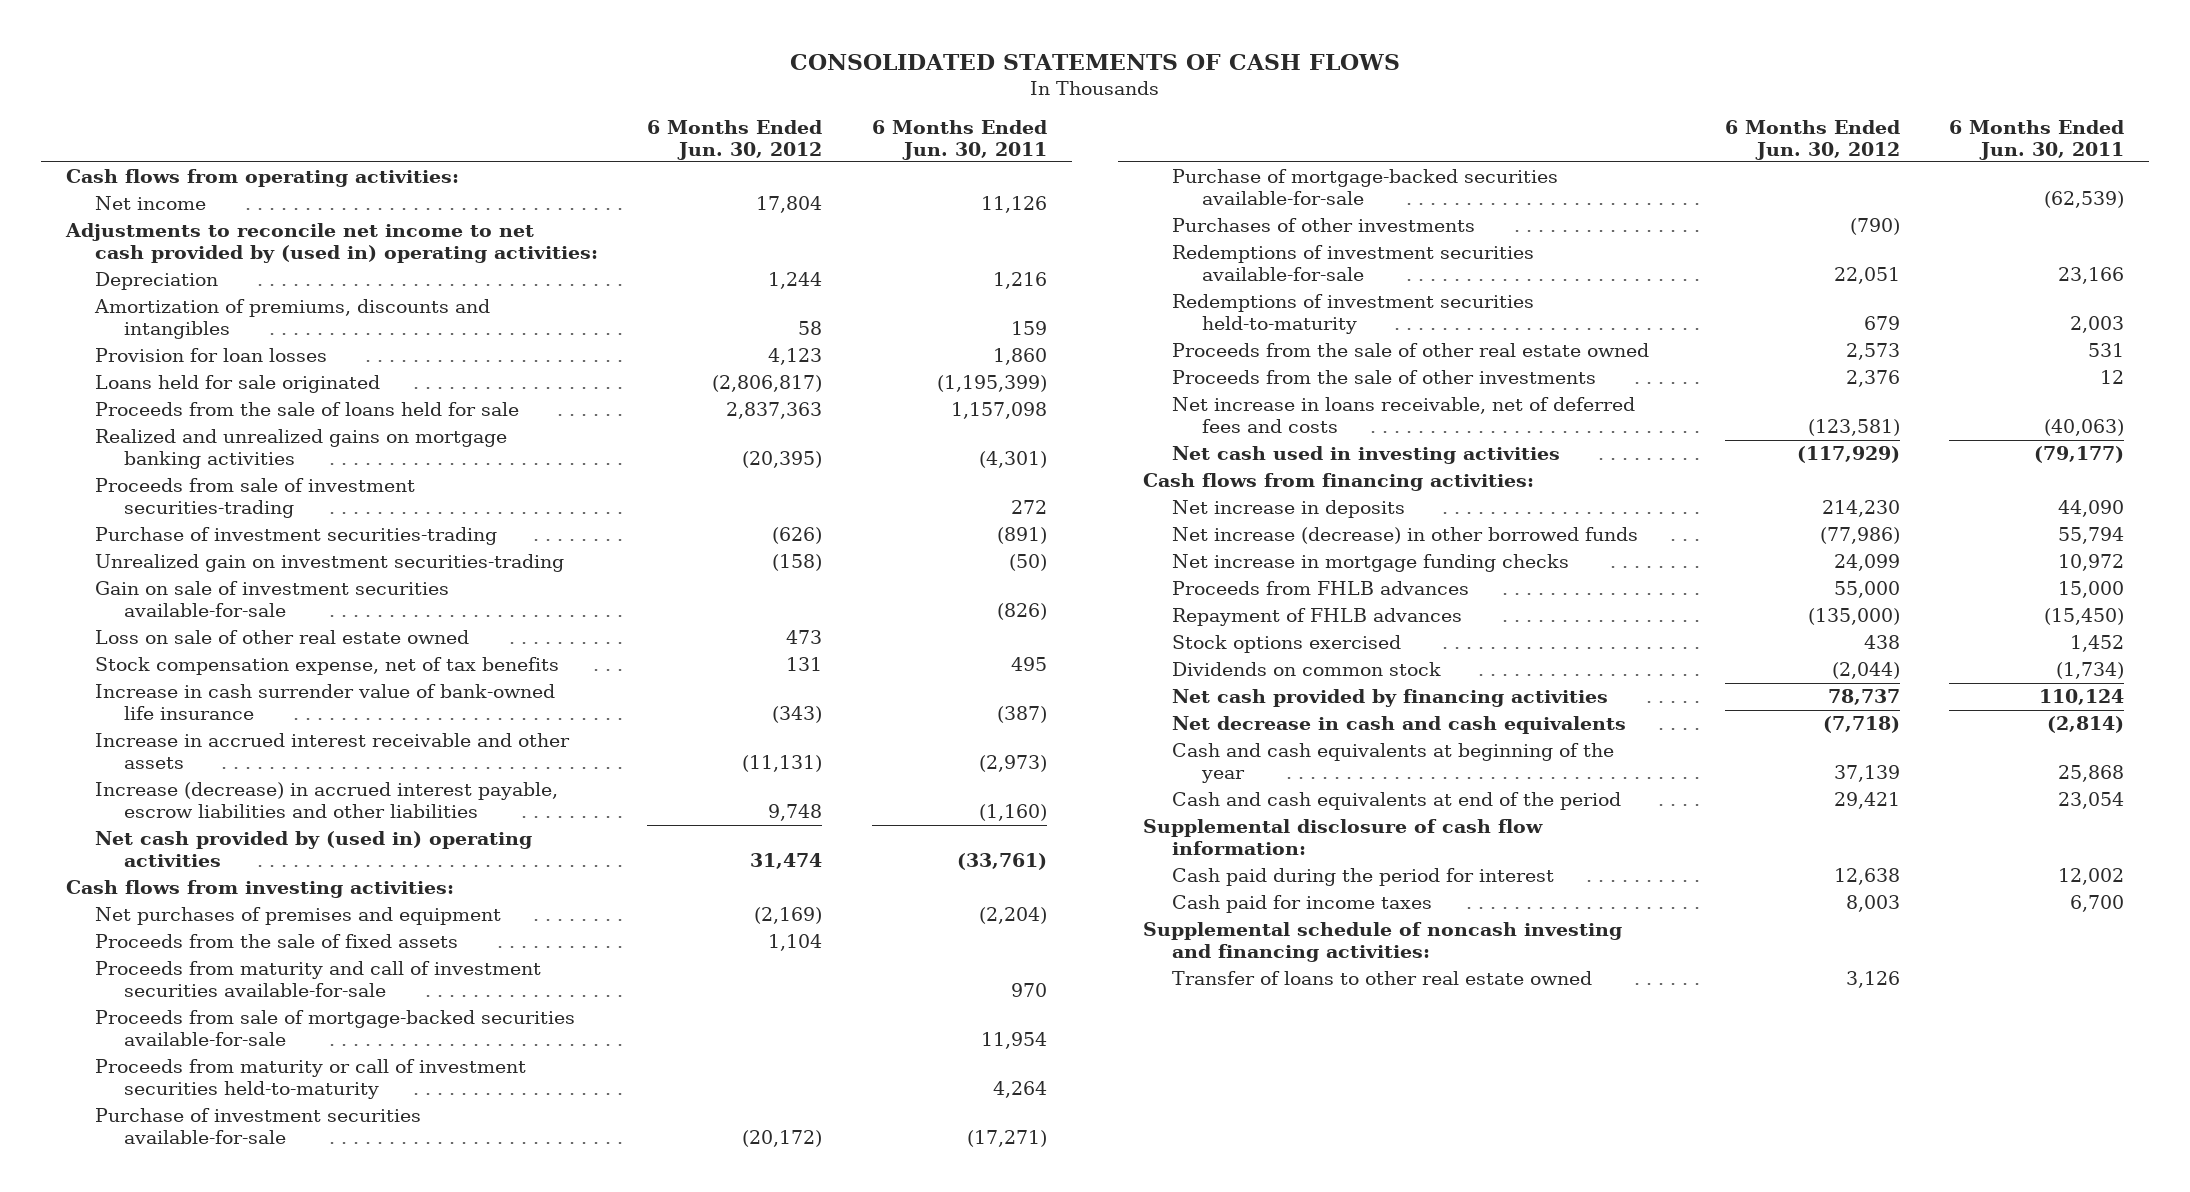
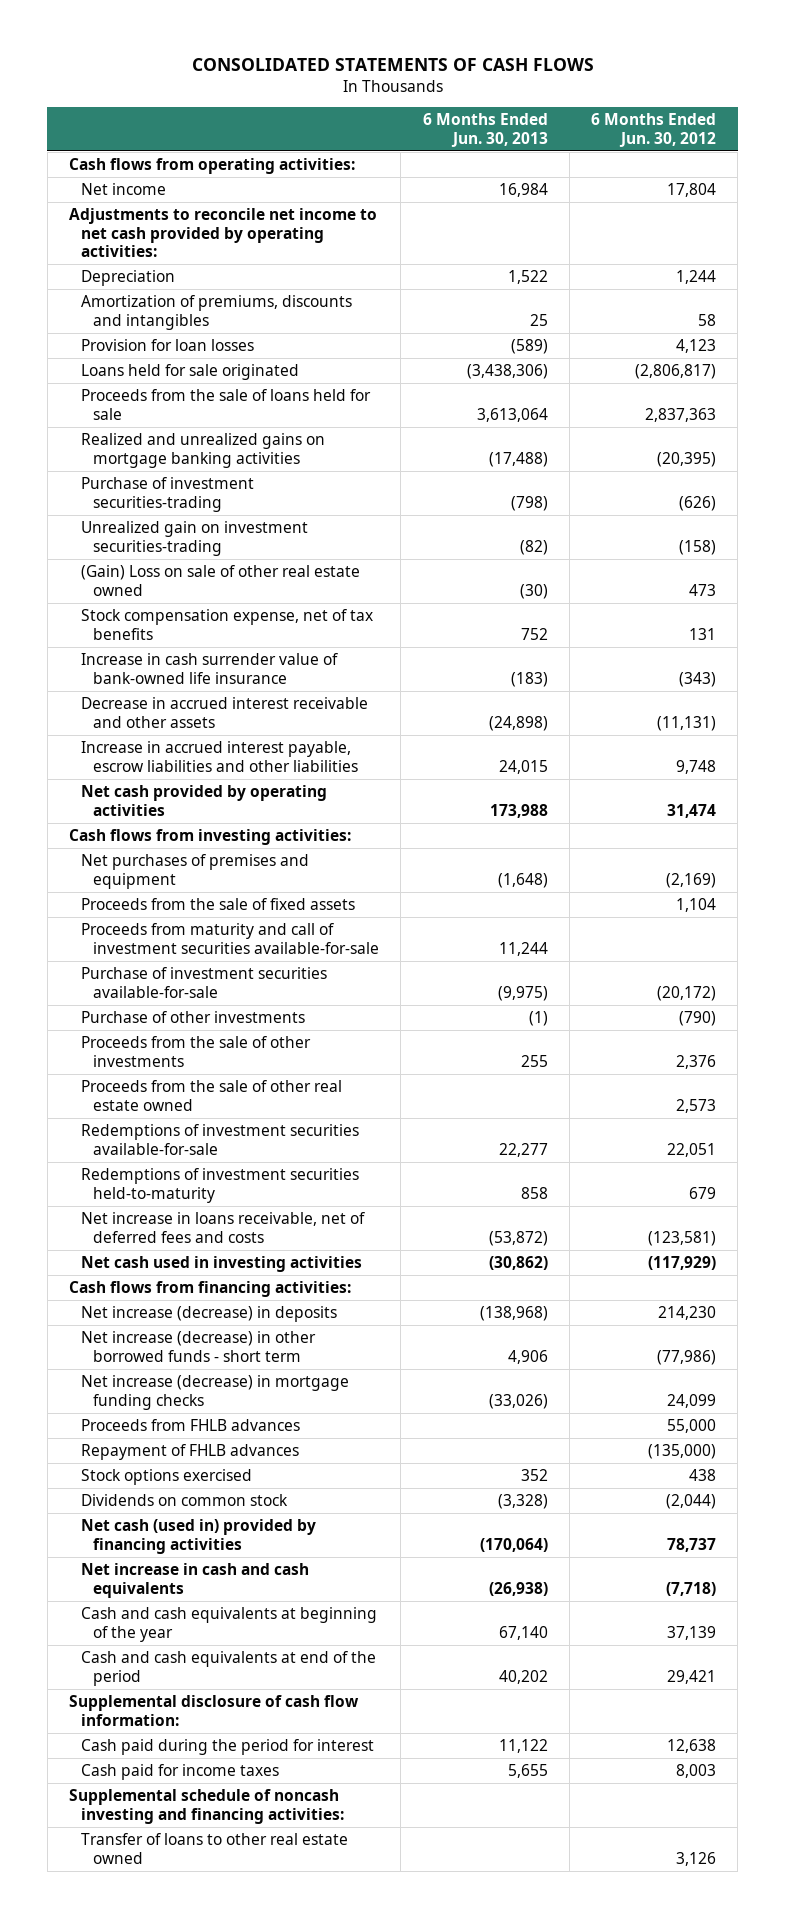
- | 6 Months Ended Jun. 30, 2012 | 6 Months Ended Jun. 30, 2011
+ | 6 Months Ended Jun. 30, 2013 | 6 Months Ended Jun. 30, 2012
- Adjustments to reconcile net income to net cash provided by (used in) operating activities:
+ Adjustments to reconcile net income to net cash provided by operating activities:
- Proceeds from sale of investment securities-trading | | 272
- Gain on sale of investment securities available-for-sale | | (826)
- Loss on sale of other real estate owned | 473 |
+ (Gain) Loss on sale of other real estate owned | (30) | 473
- Increase in accrued interest receivable and other assets | (11,131) | (2,973)
- Increase (decrease) in accrued interest payable, escrow liabilities and other liabilities | 9,748 | (1,160)
- Net cash provided by (used in) operating activities | 31,474 | (33,761)
+ Decrease in accrued interest receivable and other assets | (24,898) | (11,131)
+ Increase in accrued interest payable, escrow liabilities and other liabilities | 24,015 | 9,748
+ Net cash provided by operating activities | 173,988 | 31,474
- Proceeds from sale of mortgage-backed securities available-for-sale | | 11,954
- Proceeds from maturity or call of investment securities held-to-maturity | | 4,264
- Purchase of mortgage-backed securities available-for-sale | | (62,539)
- Purchases of other investments | (790) |
+ Purchase of other investments | (1) | (790)
moved up: Proceeds from the sale of other investments | 255 | 2,376
moved up: Proceeds from the sale of other real estate owned | | 2,573
- Net increase in deposits | 214,230 | 44,090
- Net increase (decrease) in other borrowed funds | (77,986) | 55,794
- Net increase in mortgage funding checks | 24,099 | 10,972
+ Net increase (decrease) in deposits | (138,968) | 214,230
+ Net increase (decrease) in other borrowed funds - short term | 4,906 | (77,986)
+ Net increase (decrease) in mortgage funding checks | (33,026) | 24,099
- Net cash provided by financing activities | 78,737 | 110,124
- Net decrease in cash and cash equivalents | (7,718) | (2,814)
+ Net cash (used in) provided by financing activities | (170,064) | 78,737
+ Net increase in cash and cash equivalents | (26,938) | (7,718)

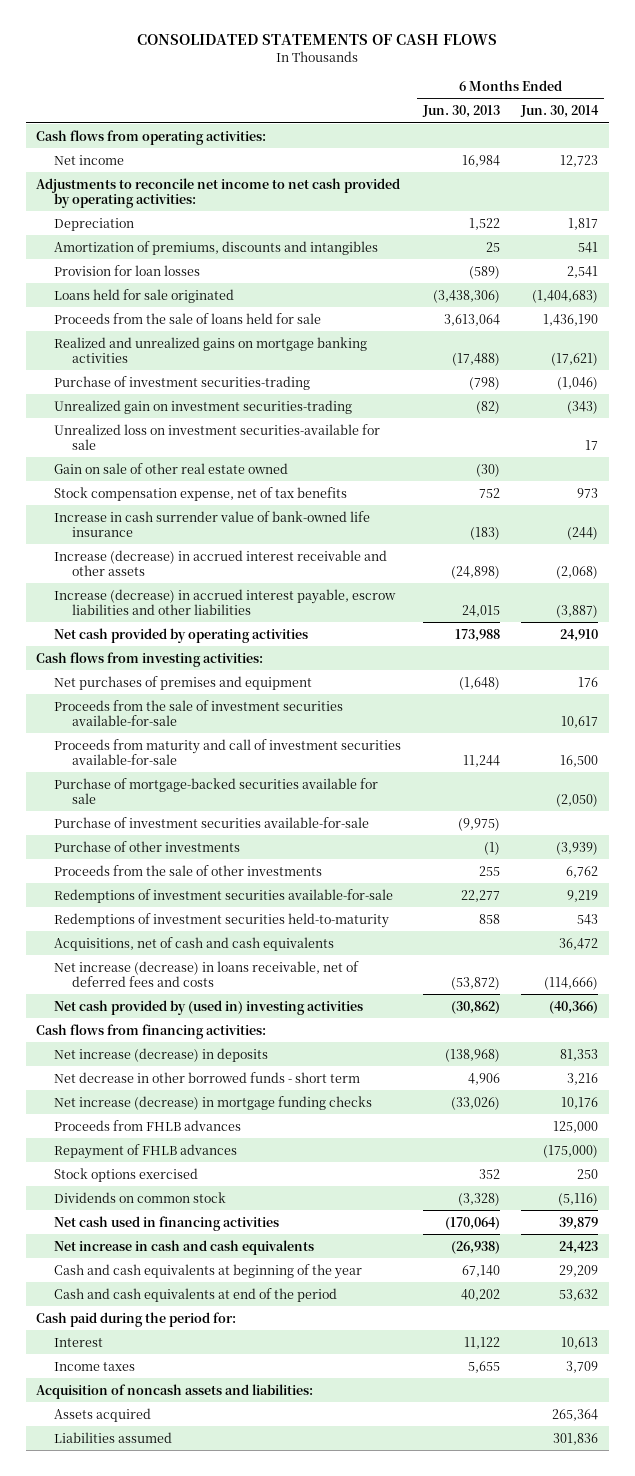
- | 6 Months Ended Jun. 30, 2013 | 6 Months Ended Jun. 30, 2012
+ | 6 Months Ended Jun. 30, 2013 | 6 Months Ended Jun. 30, 2014
- (Gain) Loss on sale of other real estate owned | (30) | 473
+ Unrealized loss on investment securities-available for sale | | 17
+ Gain on sale of other real estate owned | (30) |
- Decrease in accrued interest receivable and other assets | (24,898) | (11,131)
- Increase in accrued interest payable, escrow liabilities and other liabilities | 24,015 | 9,748
+ Increase (decrease) in accrued interest receivable and other assets | (24,898) | (2,068)
+ Increase (decrease) in accrued interest payable, escrow liabilities and other liabilities | 24,015 | (3,887)
- Proceeds from the sale of fixed assets | | 1,104
+ Proceeds from the sale of investment securities available-for-sale | | 10,617
+ Purchase of mortgage-backed securities available for sale | | (2,050)
- Proceeds from the sale of other real estate owned | | 2,573
- Net increase in loans receivable, net of deferred fees and costs | (53,872) | (123,581)
- Net cash used in investing activities | (30,862) | (117,929)
+ Acquisitions, net of cash and cash equivalents | | 36,472
+ Net increase (decrease) in loans receivable, net of deferred fees and costs | (53,872) | (114,666)
+ Net cash provided by (used in) investing activities | (30,862) | (40,366)
- Net increase (decrease) in other borrowed funds - short term | 4,906 | (77,986)
+ Net decrease in other borrowed funds - short term | 4,906 | 3,216
- Net cash (used in) provided by financing activities | (170,064) | 78,737
+ Net cash used in financing activities | (170,064) | 39,879
- Supplemental disclosure of cash flow information:
- Cash paid during the period for interest | 11,122 | 12,638
- Cash paid for income taxes | 5,655 | 8,003
- Supplemental schedule of noncash investing and financing activities:
- Transfer of loans to other real estate owned | | 3,126
+ Cash paid during the period for:
+ Interest | 11,122 | 10,613
+ Income taxes | 5,655 | 3,709
+ Acquisition of noncash assets and liabilities:
+ Assets acquired | | 265,364
+ Liabilities assumed | | 301,836

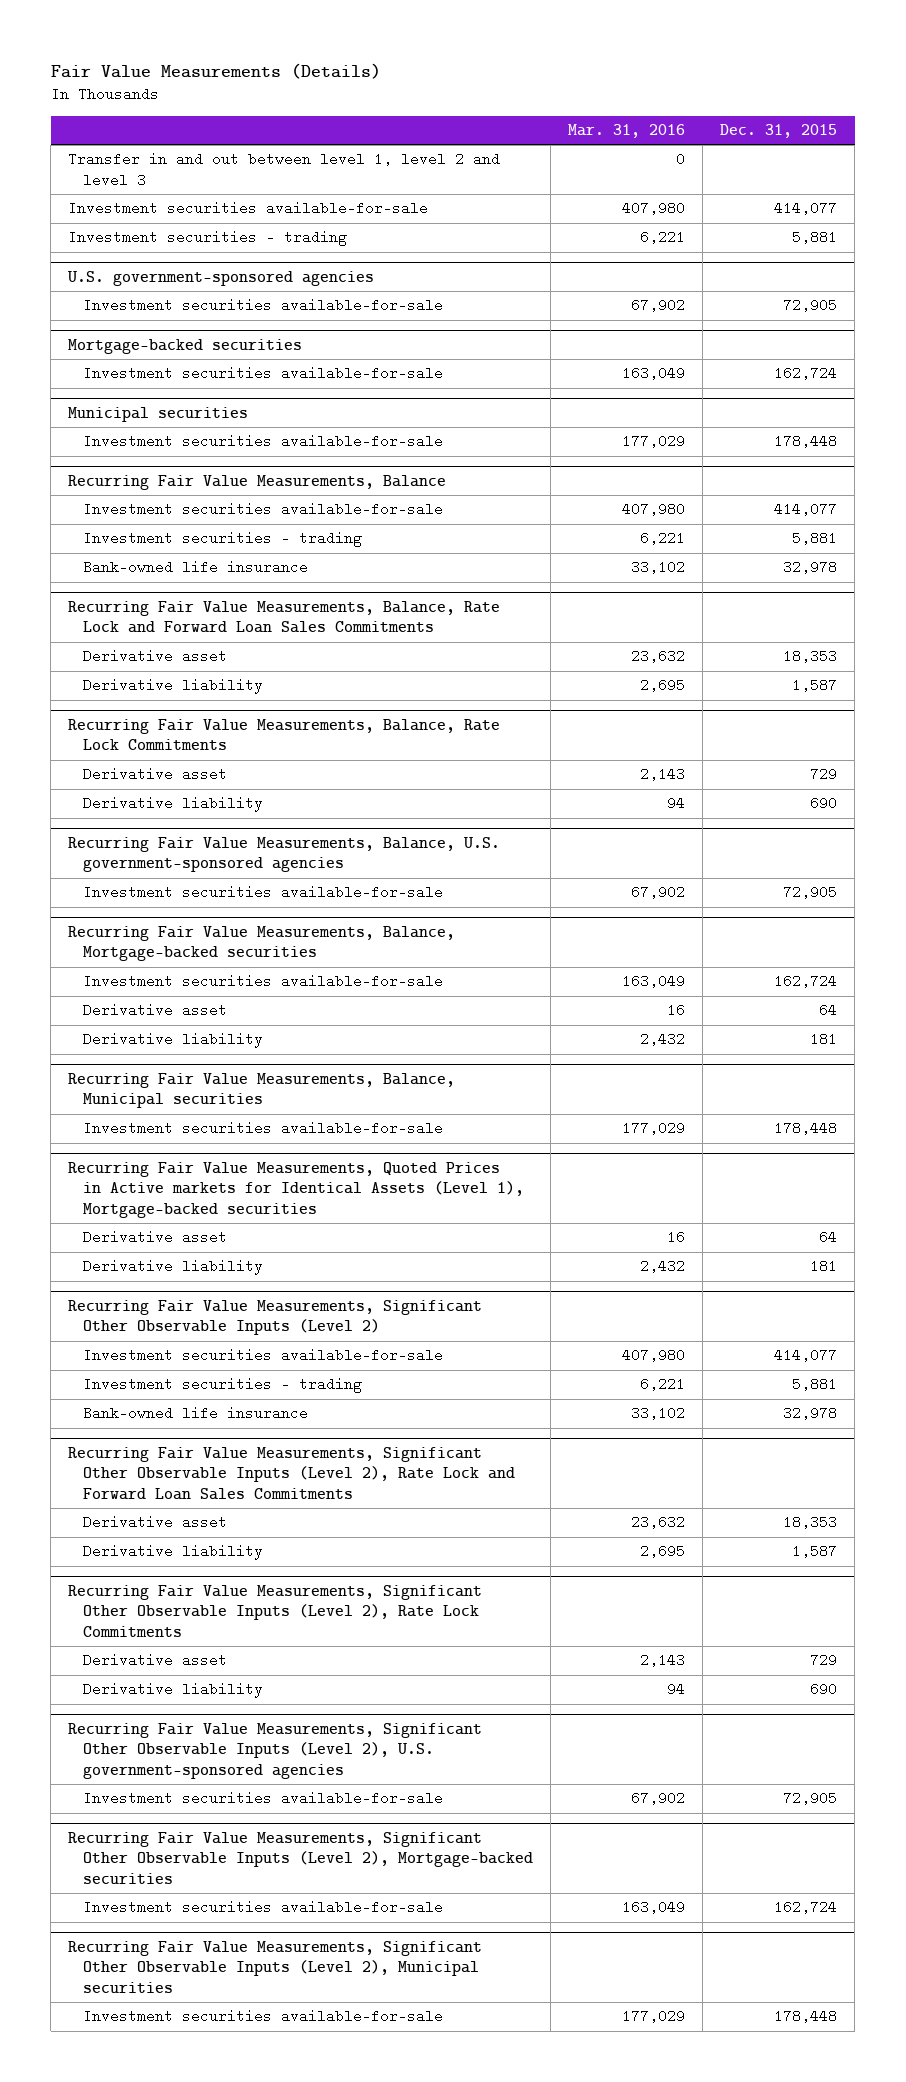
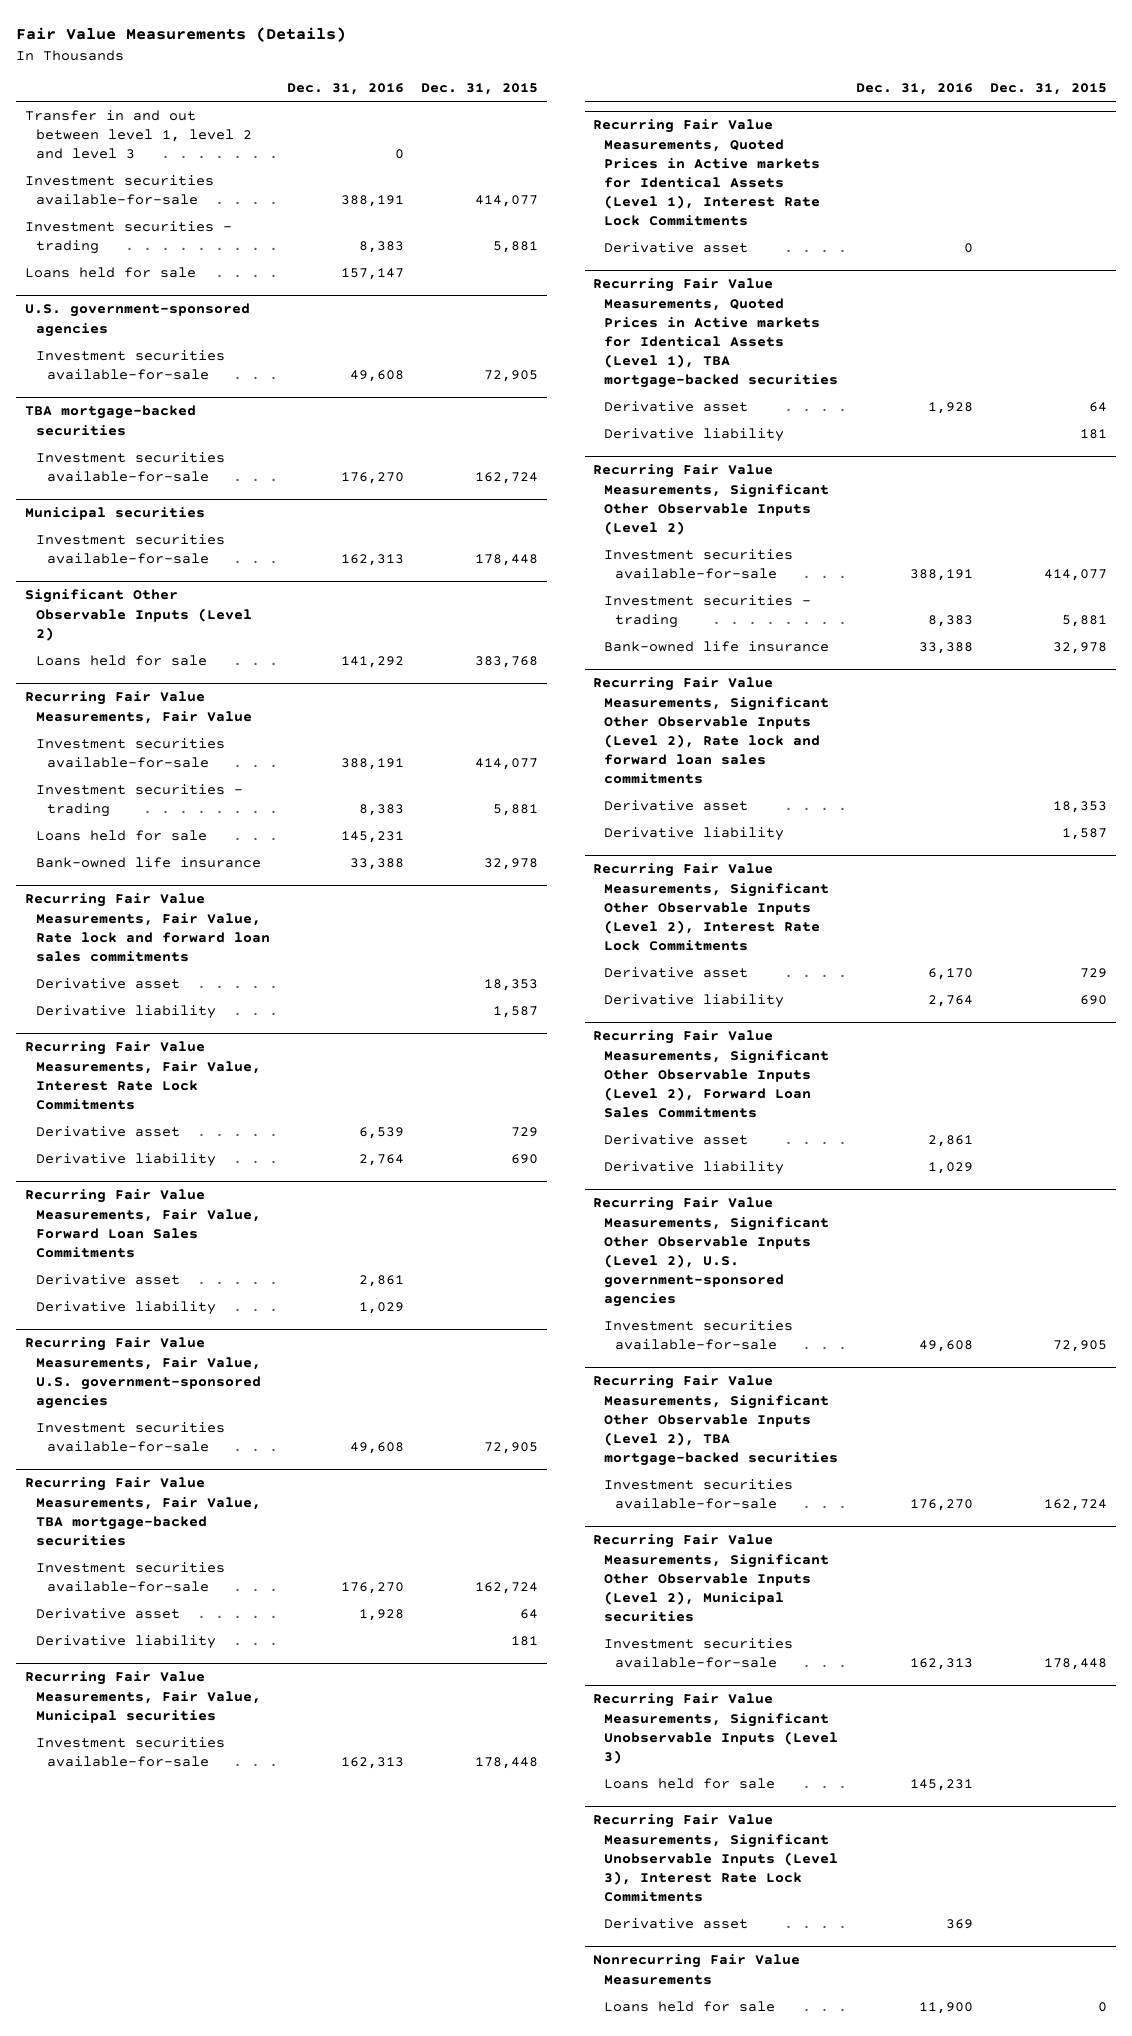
- | Mar. 31, 2016 | Dec. 31, 2015
+ | Dec. 31, 2016 | Dec. 31, 2015
+ Loans held for sale | 157,147 |
- Mortgage-backed securities
+ TBA mortgage-backed securities
- Recurring Fair Value Measurements, Balance
+ Significant Other Observable Inputs (Level 2)
+ Loans held for sale | 141,292 | 383,768
+ Recurring Fair Value Measurements, Fair Value
+ Loans held for sale | 145,231 |
- Recurring Fair Value Measurements, Balance, Rate Lock and Forward Loan Sales Commitments
+ Recurring Fair Value Measurements, Fair Value, Rate lock and forward loan sales commitments
- Recurring Fair Value Measurements, Balance, Rate Lock Commitments
+ Recurring Fair Value Measurements, Fair Value, Interest Rate Lock Commitments
- Recurring Fair Value Measurements, Balance, U.S. government-sponsored agencies
+ Recurring Fair Value Measurements, Fair Value, Forward Loan Sales Commitments
+ Derivative asset | 2,861 |
+ Derivative liability | 1,029 |
+ Recurring Fair Value Measurements, Fair Value, U.S. government-sponsored agencies
- Recurring Fair Value Measurements, Balance, Mortgage-backed securities
+ Recurring Fair Value Measurements, Fair Value, TBA mortgage-backed securities
- Recurring Fair Value Measurements, Balance, Municipal securities
+ Recurring Fair Value Measurements, Fair Value, Municipal securities
- Recurring Fair Value Measurements, Quoted Prices in Active markets for Identical Assets (Level 1), Mortgage-backed securities
+ Recurring Fair Value Measurements, Quoted Prices in Active markets for Identical Assets (Level 1), Interest Rate Lock Commitments
+ Derivative asset | 0 |
+ Recurring Fair Value Measurements, Quoted Prices in Active markets for Identical Assets (Level 1), TBA mortgage-backed securities
- Recurring Fair Value Measurements, Significant Other Observable Inputs (Level 2), Rate Lock and Forward Loan Sales Commitments
+ Recurring Fair Value Measurements, Significant Other Observable Inputs (Level 2), Rate lock and forward loan sales commitments
- Recurring Fair Value Measurements, Significant Other Observable Inputs (Level 2), Rate Lock Commitments
+ Recurring Fair Value Measurements, Significant Other Observable Inputs (Level 2), Interest Rate Lock Commitments
+ Recurring Fair Value Measurements, Significant Other Observable Inputs (Level 2), Forward Loan Sales Commitments
+ Derivative asset | 2,861 |
+ Derivative liability | 1,029 |
- Recurring Fair Value Measurements, Significant Other Observable Inputs (Level 2), Mortgage-backed securities
+ Recurring Fair Value Measurements, Significant Other Observable Inputs (Level 2), TBA mortgage-backed securities
+ Recurring Fair Value Measurements, Significant Unobservable Inputs (Level 3)
+ Loans held for sale | 145,231 |
+ Recurring Fair Value Measurements, Significant Unobservable Inputs (Level 3), Interest Rate Lock Commitments
+ Derivative asset | 369 |
+ Nonrecurring Fair Value Measurements
+ Loans held for sale | 11,900 | 0

